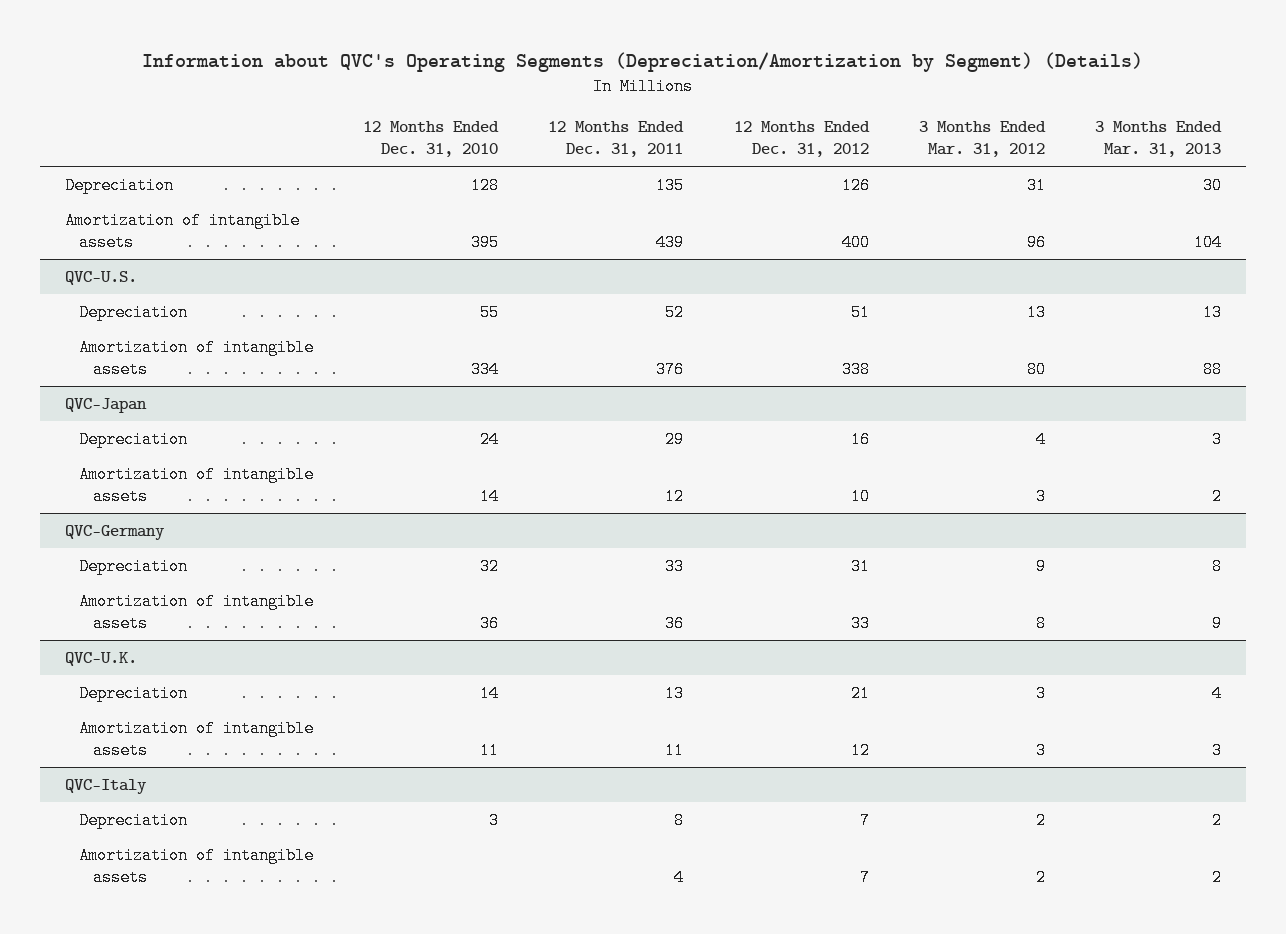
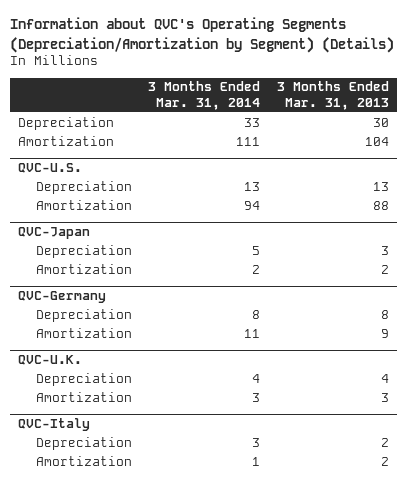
- | 12 Months Ended Dec. 31, 2010 | 12 Months Ended Dec. 31, 2011 | 12 Months Ended Dec. 31, 2012 | 3 Months Ended Mar. 31, 2012 | 3 Months Ended Mar. 31, 2013
+ | 3 Months Ended Mar. 31, 2014 | 3 Months Ended Mar. 31, 2013
- Amortization of intangible assets | 395 | 439 | 400 | 96 | 104
+ Amortization | 111 | 104
@ QVC-U.S.
- Amortization of intangible assets | 334 | 376 | 338 | 80 | 88
+ Amortization | 94 | 88
@ QVC-Japan
- Amortization of intangible assets | 14 | 12 | 10 | 3 | 2
+ Amortization | 2 | 2
@ QVC-Germany
- Amortization of intangible assets | 36 | 36 | 33 | 8 | 9
+ Amortization | 11 | 9
@ QVC-U.K.
- Amortization of intangible assets | 11 | 11 | 12 | 3 | 3
+ Amortization | 3 | 3
@ QVC-Italy
- Amortization of intangible assets | | 4 | 7 | 2 | 2
+ Amortization | 1 | 2

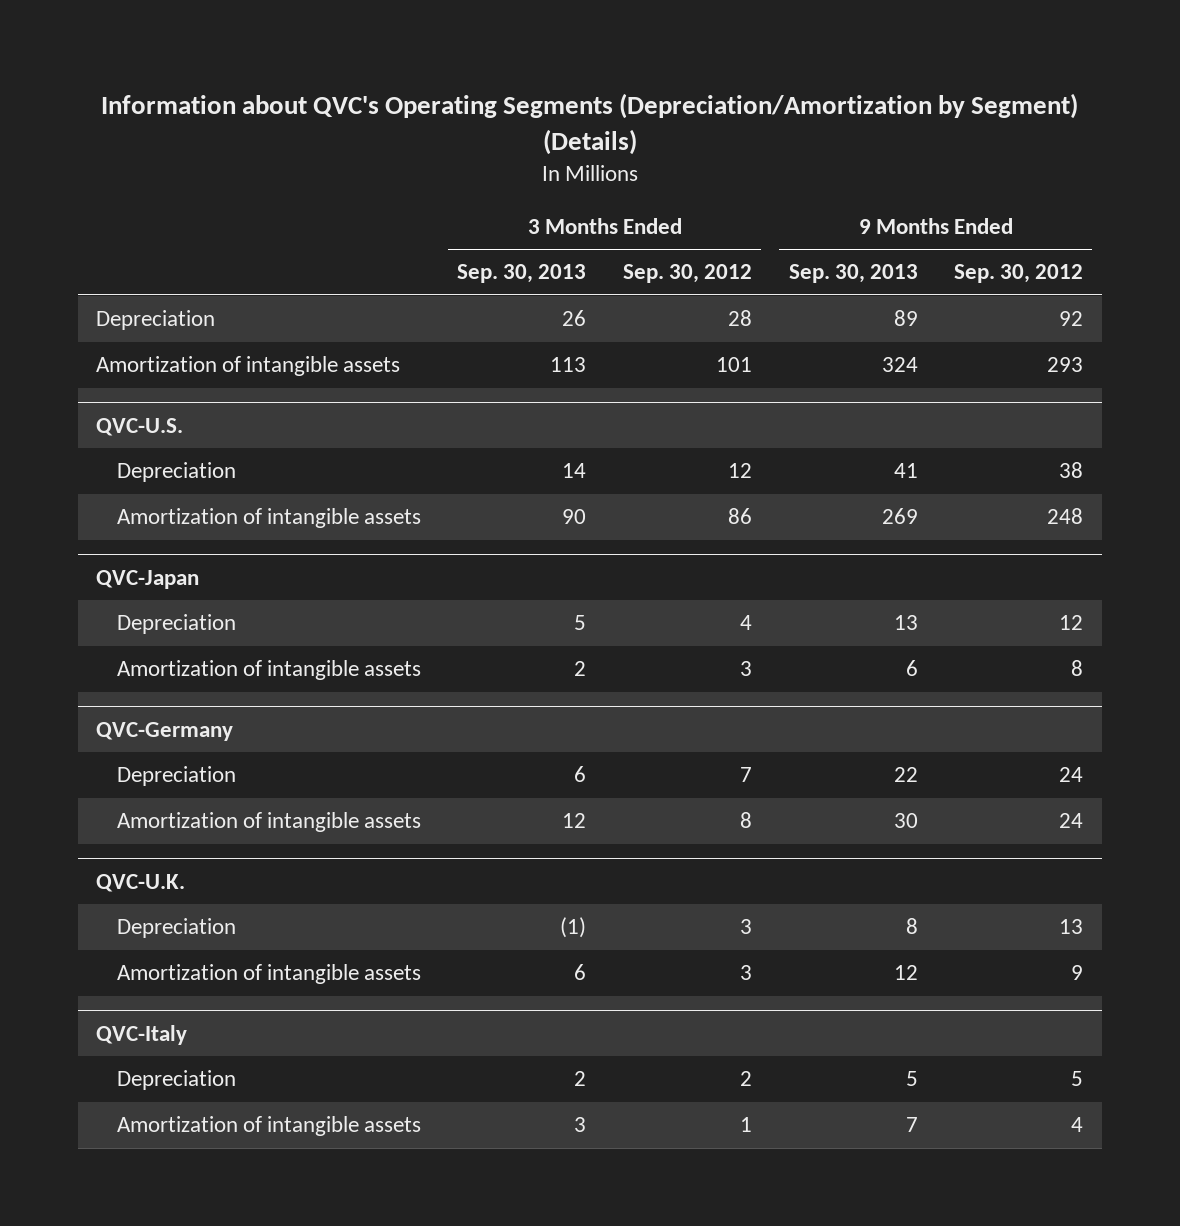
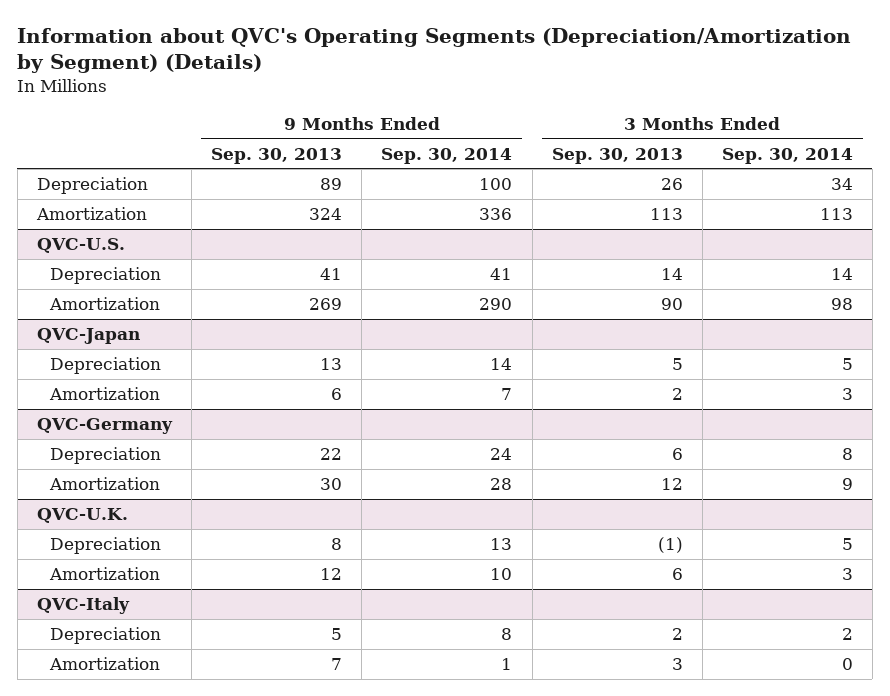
- | 3 Months Ended Sep. 30, 2013 | 3 Months Ended Sep. 30, 2012 | 9 Months Ended Sep. 30, 2013 | 9 Months Ended Sep. 30, 2012
+ | 9 Months Ended Sep. 30, 2013 | 9 Months Ended Sep. 30, 2014 | 3 Months Ended Sep. 30, 2013 | 3 Months Ended Sep. 30, 2014
- Amortization of intangible assets | 113 | 101 | 324 | 293
+ Amortization | 324 | 336 | 113 | 113
@ QVC-U.S.
- Amortization of intangible assets | 90 | 86 | 269 | 248
+ Amortization | 269 | 290 | 90 | 98
@ QVC-Japan
- Amortization of intangible assets | 2 | 3 | 6 | 8
+ Amortization | 6 | 7 | 2 | 3
@ QVC-Germany
- Amortization of intangible assets | 12 | 8 | 30 | 24
+ Amortization | 30 | 28 | 12 | 9
@ QVC-U.K.
- Amortization of intangible assets | 6 | 3 | 12 | 9
+ Amortization | 12 | 10 | 6 | 3
@ QVC-Italy
- Amortization of intangible assets | 3 | 1 | 7 | 4
+ Amortization | 7 | 1 | 3 | 0

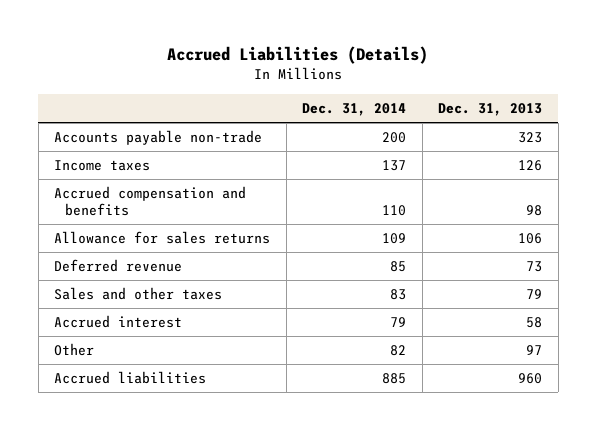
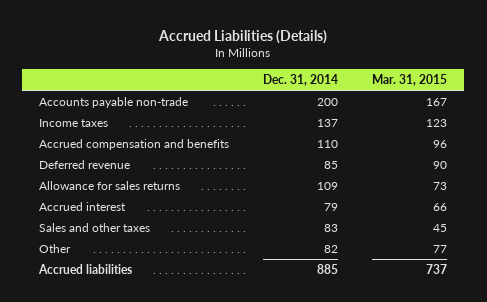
- | Dec. 31, 2014 | Dec. 31, 2013
+ | Dec. 31, 2014 | Mar. 31, 2015
moved down: Allowance for sales returns | 109 | 73
moved down: Sales and other taxes | 83 | 45

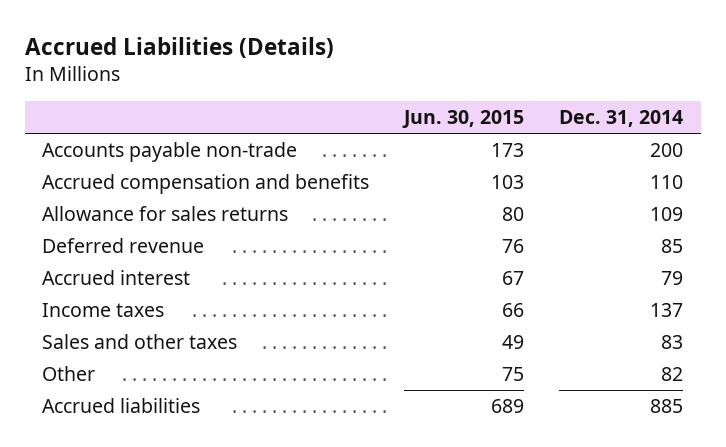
- | Dec. 31, 2014 | Mar. 31, 2015
+ | Jun. 30, 2015 | Dec. 31, 2014
moved down: Deferred revenue | 76 | 85
moved down: Income taxes | 66 | 137

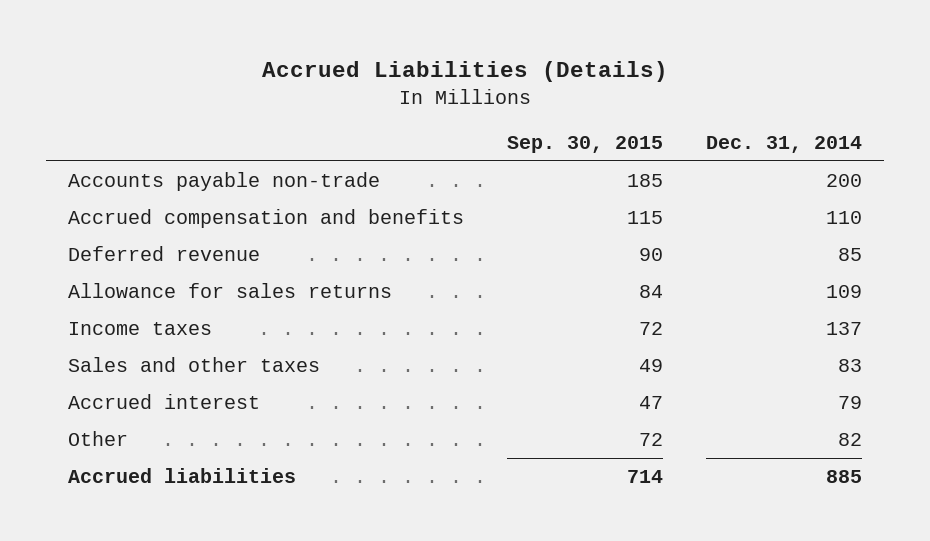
- | Jun. 30, 2015 | Dec. 31, 2014
+ | Sep. 30, 2015 | Dec. 31, 2014
moved down: Allowance for sales returns | 84 | 109
moved down: Accrued interest | 47 | 79

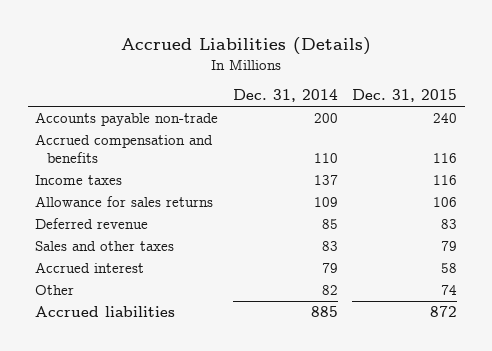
- | Sep. 30, 2015 | Dec. 31, 2014
+ | Dec. 31, 2014 | Dec. 31, 2015
moved down: Allowance for sales returns | 109 | 106
moved down: Deferred revenue | 85 | 83

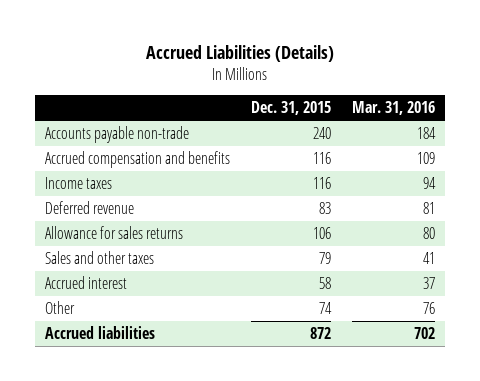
- | Dec. 31, 2014 | Dec. 31, 2015
+ | Dec. 31, 2015 | Mar. 31, 2016
moved down: Allowance for sales returns | 106 | 80

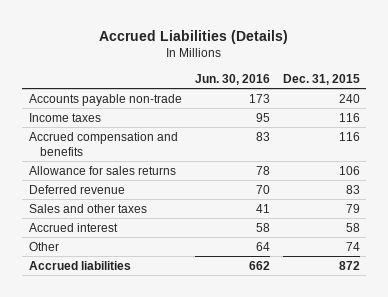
- | Dec. 31, 2015 | Mar. 31, 2016
+ | Jun. 30, 2016 | Dec. 31, 2015
moved down: Accrued compensation and benefits | 83 | 116
moved down: Deferred revenue | 70 | 83

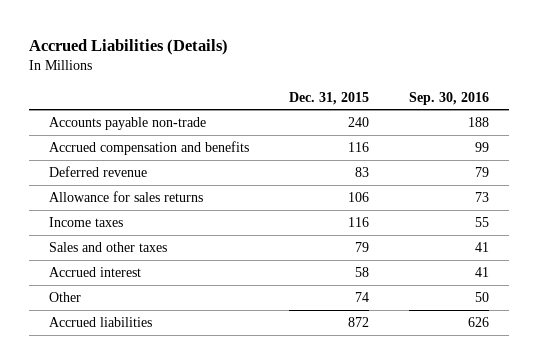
- | Jun. 30, 2016 | Dec. 31, 2015
+ | Dec. 31, 2015 | Sep. 30, 2016
moved down: Allowance for sales returns | 106 | 73
moved down: Income taxes | 116 | 55

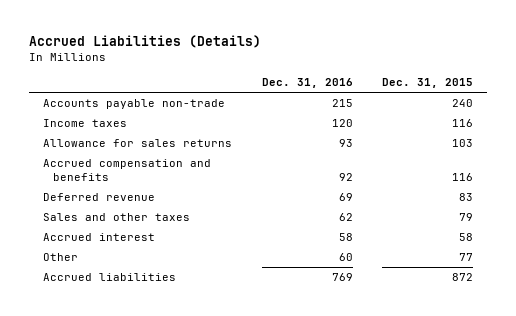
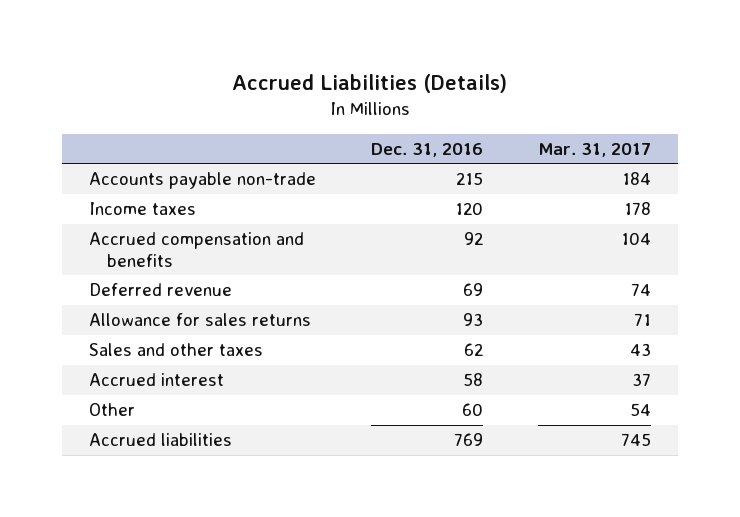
- | Dec. 31, 2016 | Dec. 31, 2015
+ | Dec. 31, 2016 | Mar. 31, 2017
moved down: Allowance for sales returns | 93 | 71

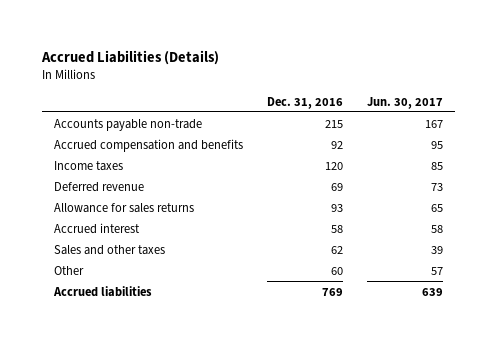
- | Dec. 31, 2016 | Mar. 31, 2017
+ | Dec. 31, 2016 | Jun. 30, 2017
moved down: Income taxes | 120 | 85
moved down: Sales and other taxes | 62 | 39

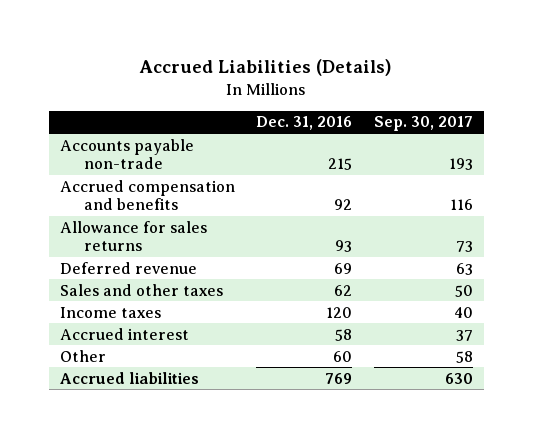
- | Dec. 31, 2016 | Jun. 30, 2017
+ | Dec. 31, 2016 | Sep. 30, 2017
moved down: Deferred revenue | 69 | 63
moved down: Income taxes | 120 | 40
moved down: Accrued interest | 58 | 37

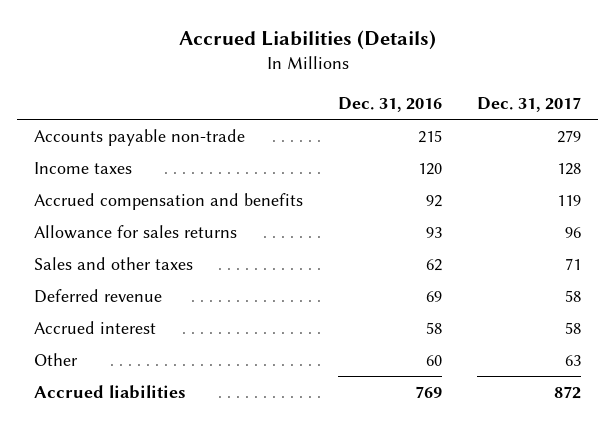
- | Dec. 31, 2016 | Sep. 30, 2017
+ | Dec. 31, 2016 | Dec. 31, 2017
moved up: Income taxes | 120 | 128
moved down: Deferred revenue | 69 | 58

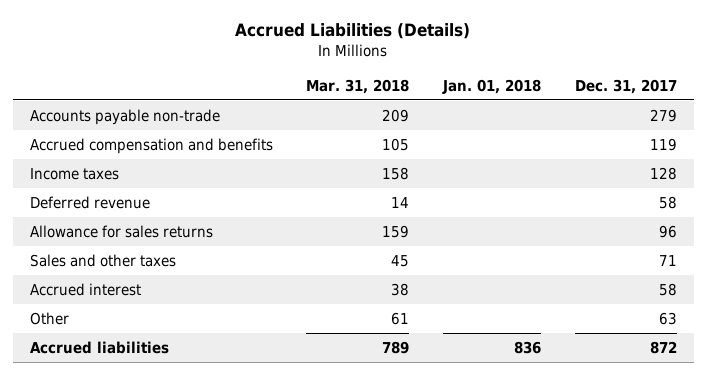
- | Dec. 31, 2016 | Dec. 31, 2017
+ | Mar. 31, 2018 | Jan. 01, 2018 | Dec. 31, 2017
moved down: Income taxes | 158 | | 128
moved up: Deferred revenue | 14 | | 58

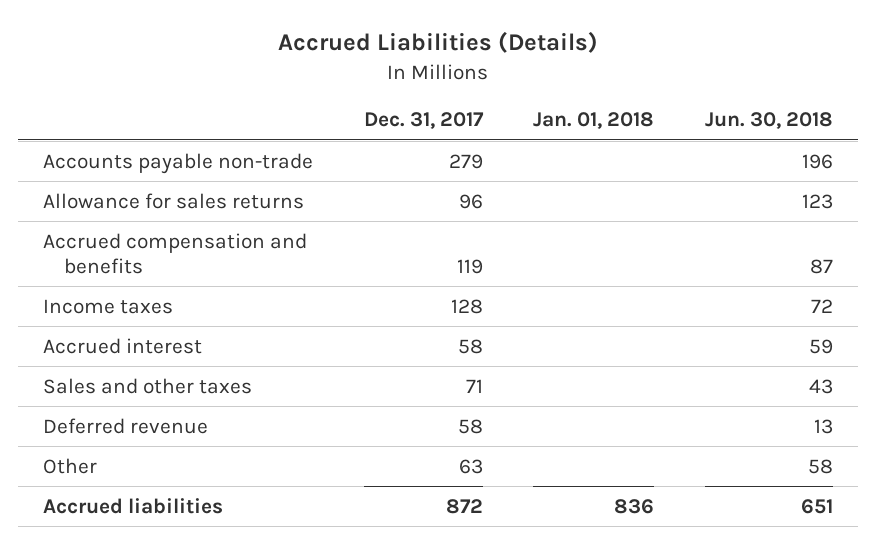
- | Mar. 31, 2018 | Jan. 01, 2018 | Dec. 31, 2017
+ | Dec. 31, 2017 | Jan. 01, 2018 | Jun. 30, 2018
moved up: Allowance for sales returns | 96 | | 123
moved down: Sales and other taxes | 71 | | 43
moved down: Deferred revenue | 58 | | 13

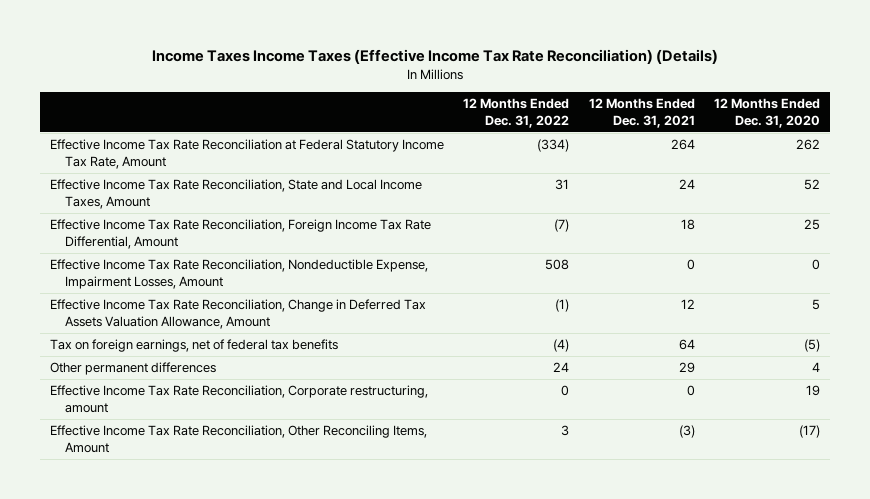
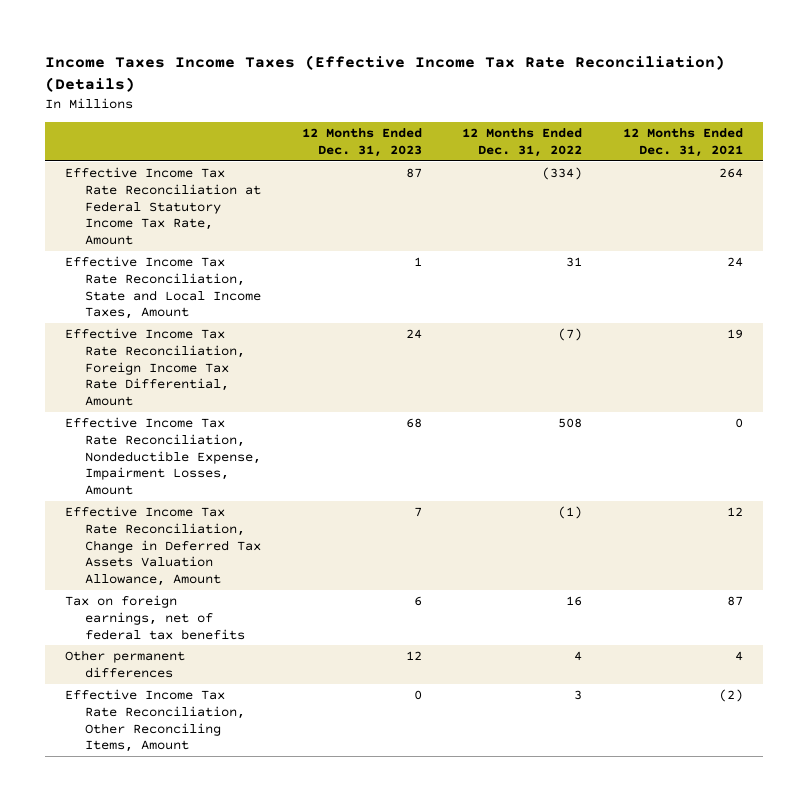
- | 12 Months Ended Dec. 31, 2022 | 12 Months Ended Dec. 31, 2021 | 12 Months Ended Dec. 31, 2020
+ | 12 Months Ended Dec. 31, 2023 | 12 Months Ended Dec. 31, 2022 | 12 Months Ended Dec. 31, 2021
- Effective Income Tax Rate Reconciliation, Foreign Income Tax Rate Differential, Amount | (7) | 18 | 25
+ Effective Income Tax Rate Reconciliation, Foreign Income Tax Rate Differential, Amount | 24 | (7) | 19
- Tax on foreign earnings, net of federal tax benefits | (4) | 64 | (5)
- Other permanent differences | 24 | 29 | 4
- Effective Income Tax Rate Reconciliation, Corporate restructuring, amount | 0 | 0 | 19
- Effective Income Tax Rate Reconciliation, Other Reconciling Items, Amount | 3 | (3) | (17)
+ Tax on foreign earnings, net of federal tax benefits | 6 | 16 | 87
+ Other permanent differences | 12 | 4 | 4
+ Effective Income Tax Rate Reconciliation, Other Reconciling Items, Amount | 0 | 3 | (2)

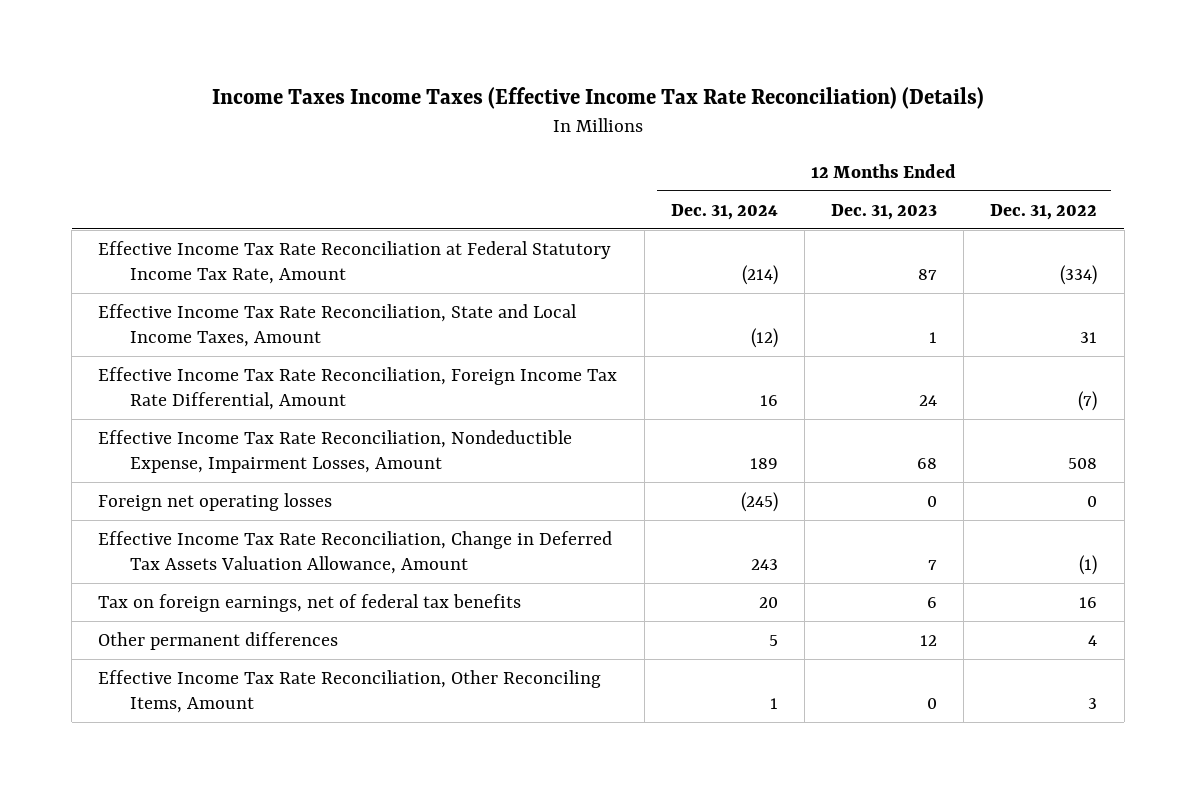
- | 12 Months Ended Dec. 31, 2023 | 12 Months Ended Dec. 31, 2022 | 12 Months Ended Dec. 31, 2021
+ | 12 Months Ended Dec. 31, 2024 | 12 Months Ended Dec. 31, 2023 | 12 Months Ended Dec. 31, 2022
+ Foreign net operating losses | (245) | 0 | 0

